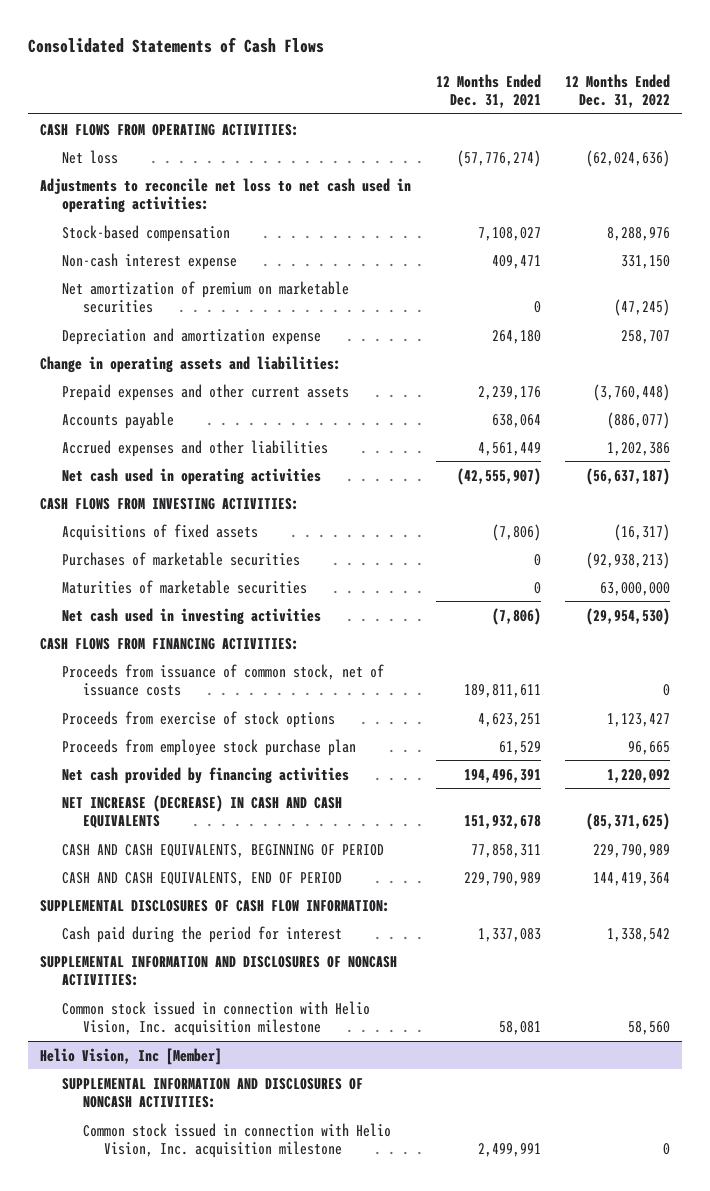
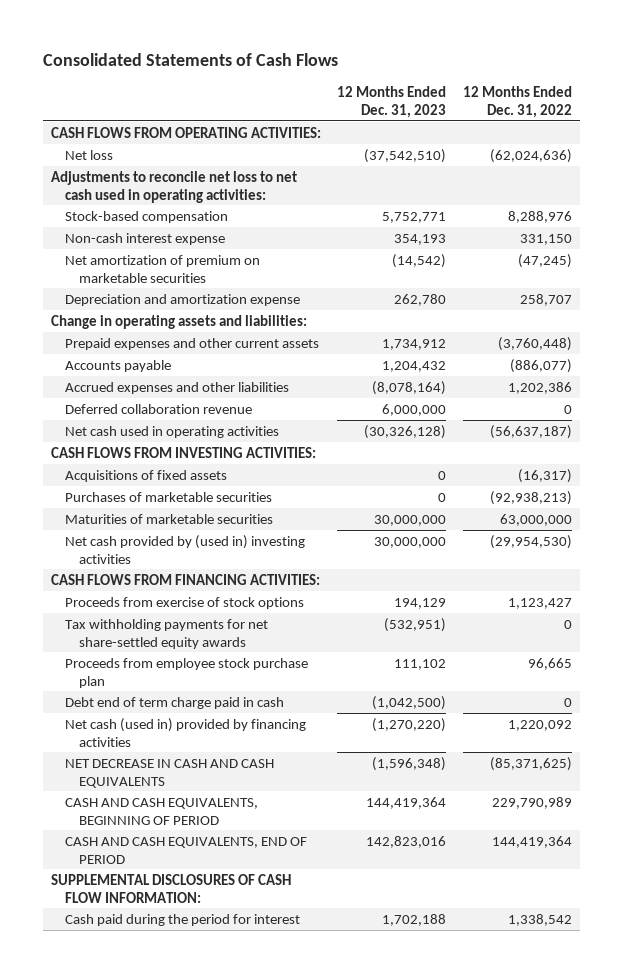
- | 12 Months Ended Dec. 31, 2021 | 12 Months Ended Dec. 31, 2022
+ | 12 Months Ended Dec. 31, 2023 | 12 Months Ended Dec. 31, 2022
+ Deferred collaboration revenue | 6,000,000 | 0
- Net cash used in investing activities | (7,806) | (29,954,530)
+ Net cash provided by (used in) investing activities | 30,000,000 | (29,954,530)
- Proceeds from issuance of common stock, net of issuance costs | 189,811,611 | 0
+ Tax withholding payments for net share-settled equity awards | (532,951) | 0
- Net cash provided by financing activities | 194,496,391 | 1,220,092
- NET INCREASE (DECREASE) IN CASH AND CASH EQUIVALENTS | 151,932,678 | (85,371,625)
+ Debt end of term charge paid in cash | (1,042,500) | 0
+ Net cash (used in) provided by financing activities | (1,270,220) | 1,220,092
+ NET DECREASE IN CASH AND CASH EQUIVALENTS | (1,596,348) | (85,371,625)
- SUPPLEMENTAL INFORMATION AND DISCLOSURES OF NONCASH ACTIVITIES:
- Common stock issued in connection with Helio Vision, Inc. acquisition milestone | 58,081 | 58,560
- Helio Vision, Inc [Member]
- SUPPLEMENTAL INFORMATION AND DISCLOSURES OF NONCASH ACTIVITIES:
- Common stock issued in connection with Helio Vision, Inc. acquisition milestone | 2,499,991 | 0

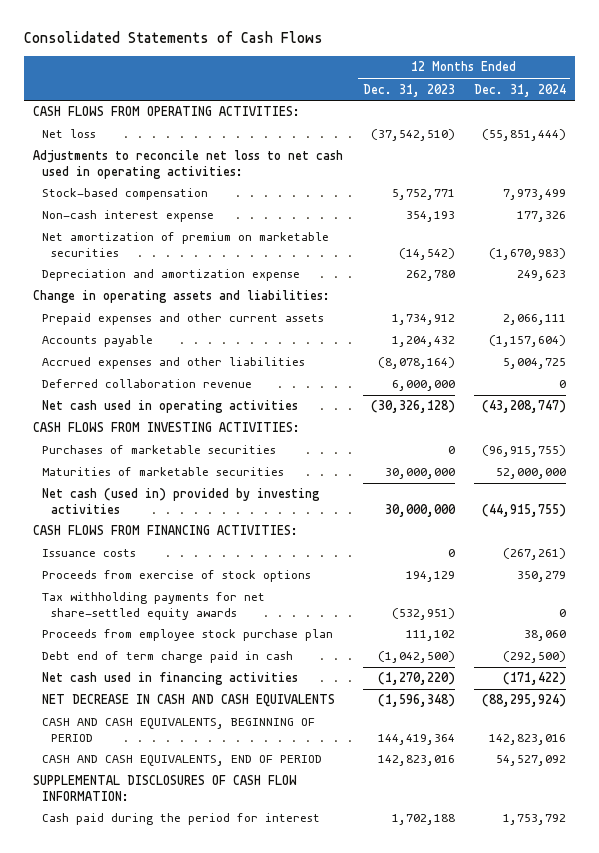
- | 12 Months Ended Dec. 31, 2023 | 12 Months Ended Dec. 31, 2022
+ | 12 Months Ended Dec. 31, 2023 | 12 Months Ended Dec. 31, 2024
- Acquisitions of fixed assets | 0 | (16,317)
- Net cash provided by (used in) investing activities | 30,000,000 | (29,954,530)
+ Net cash (used in) provided by investing activities | 30,000,000 | (44,915,755)
+ Issuance costs | 0 | (267,261)
- Net cash (used in) provided by financing activities | (1,270,220) | 1,220,092
+ Net cash used in financing activities | (1,270,220) | (171,422)

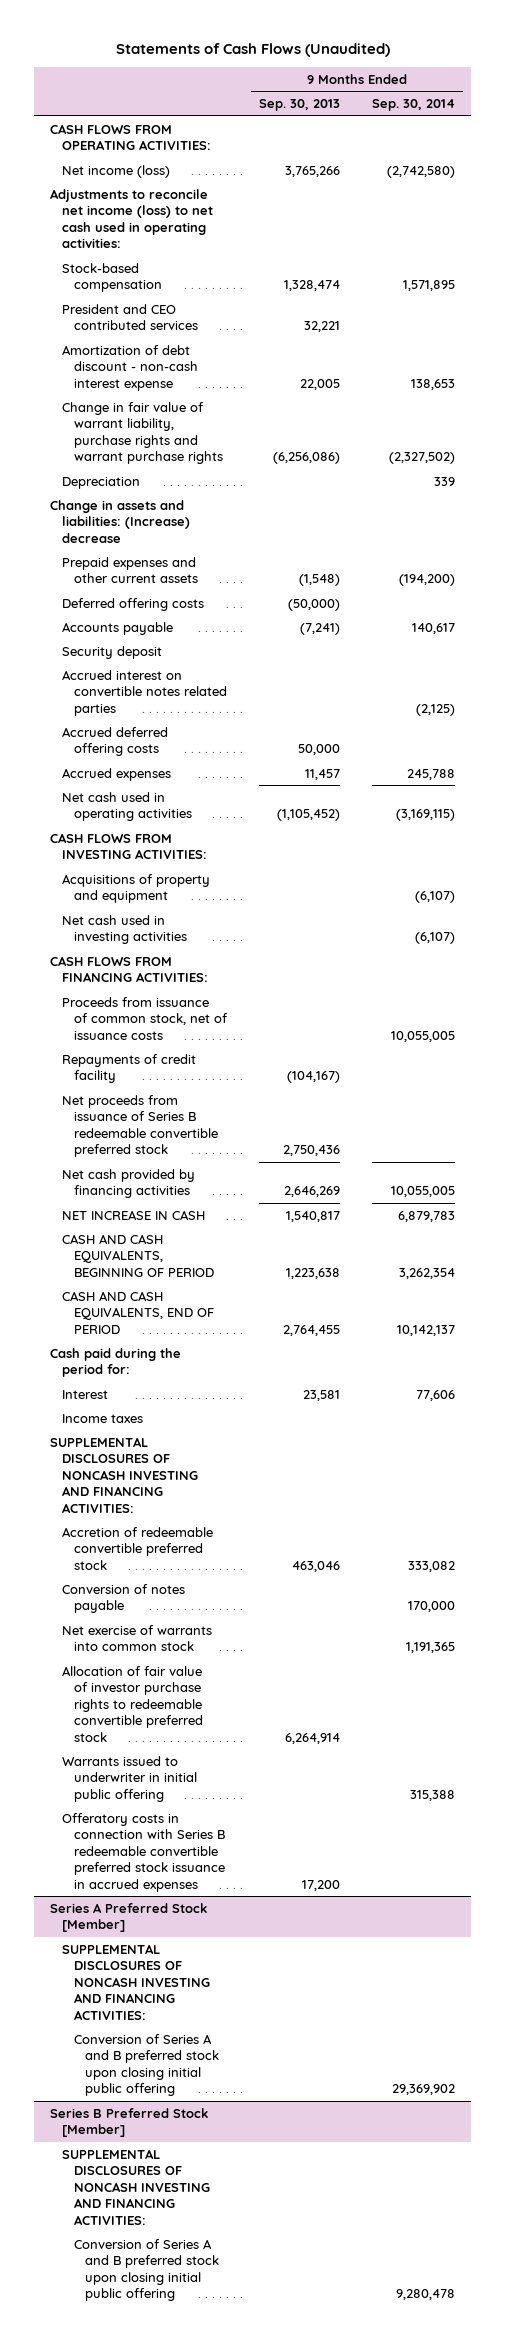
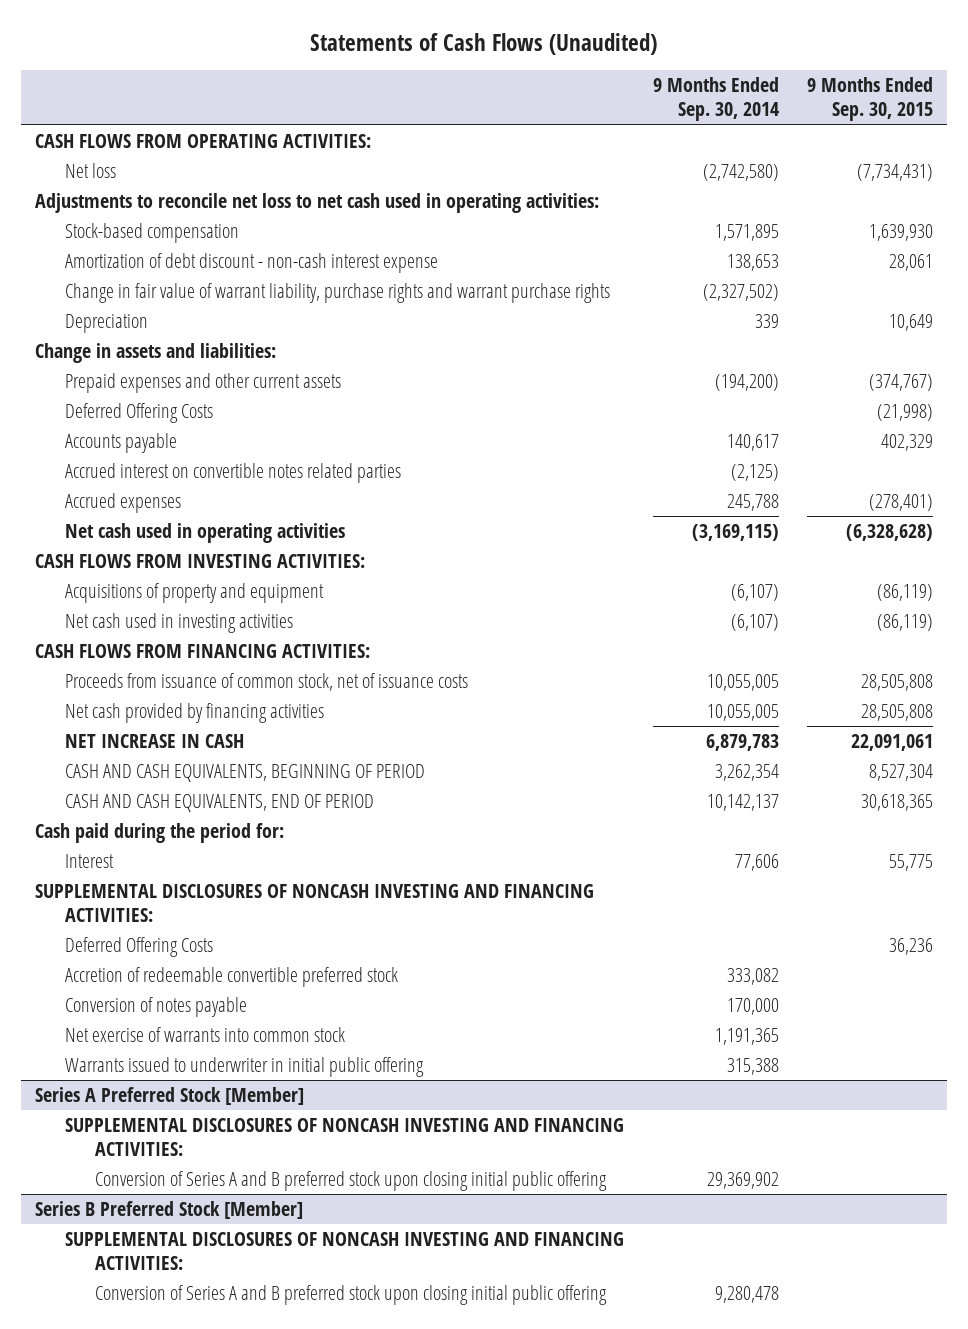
- | 9 Months Ended Sep. 30, 2013 | 9 Months Ended Sep. 30, 2014
+ | 9 Months Ended Sep. 30, 2014 | 9 Months Ended Sep. 30, 2015
- Net income (loss) | 3,765,266 | (2,742,580)
- Adjustments to reconcile net income (loss) to net cash used in operating activities:
+ Net loss | (2,742,580) | (7,734,431)
+ Adjustments to reconcile net loss to net cash used in operating activities:
- President and CEO contributed services | 32,221 |
- Change in assets and liabilities: (Increase) decrease
+ Change in assets and liabilities:
- Deferred offering costs | (50,000) |
+ Deferred Offering Costs | | (21,998)
- Security deposit
- Accrued deferred offering costs | 50,000 |
- Repayments of credit facility | (104,167) |
- Net proceeds from issuance of Series B redeemable convertible preferred stock | 2,750,436 |
- Income taxes
+ Deferred Offering Costs | | 36,236
- Allocation of fair value of investor purchase rights to redeemable convertible preferred stock | 6,264,914 |
- Offeratory costs in connection with Series B redeemable convertible preferred stock issuance in accrued expenses | 17,200 |

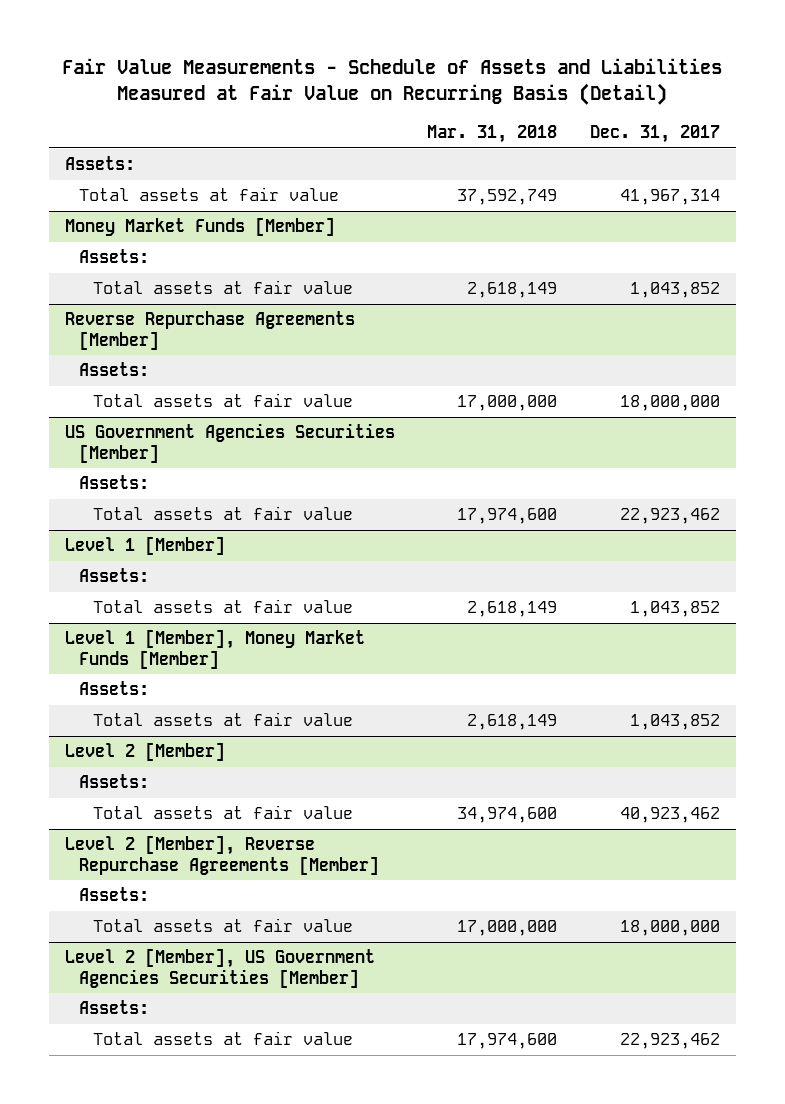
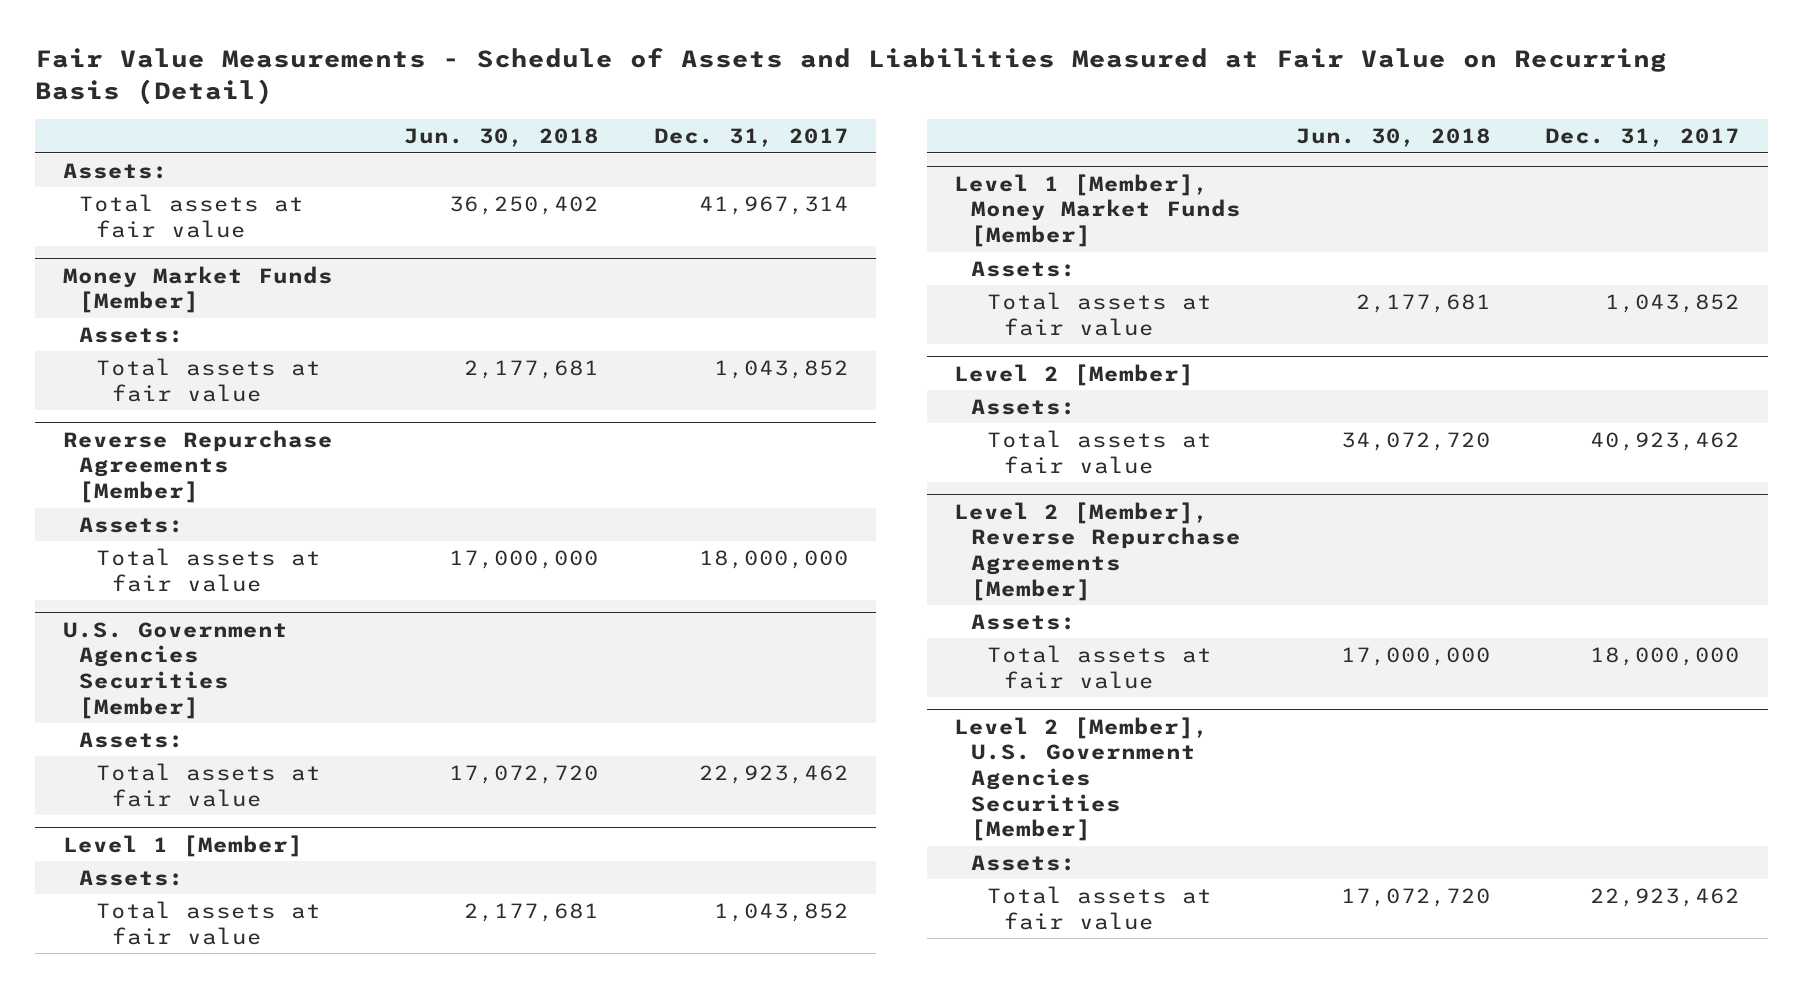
- | Mar. 31, 2018 | Dec. 31, 2017
+ | Jun. 30, 2018 | Dec. 31, 2017
- US Government Agencies Securities [Member]
+ U.S. Government Agencies Securities [Member]
- Level 2 [Member], US Government Agencies Securities [Member]
+ Level 2 [Member], U.S. Government Agencies Securities [Member]

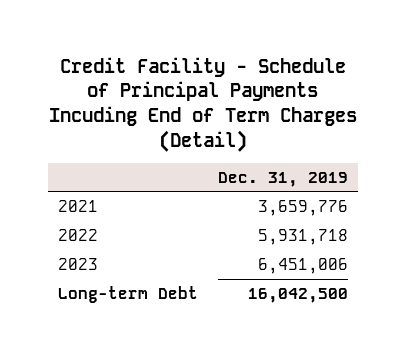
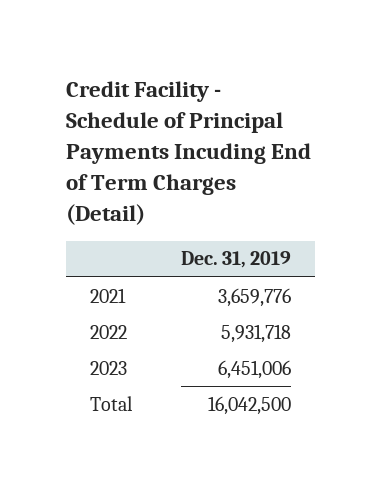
- Long-term Debt | 16,042,500
+ Total | 16,042,500

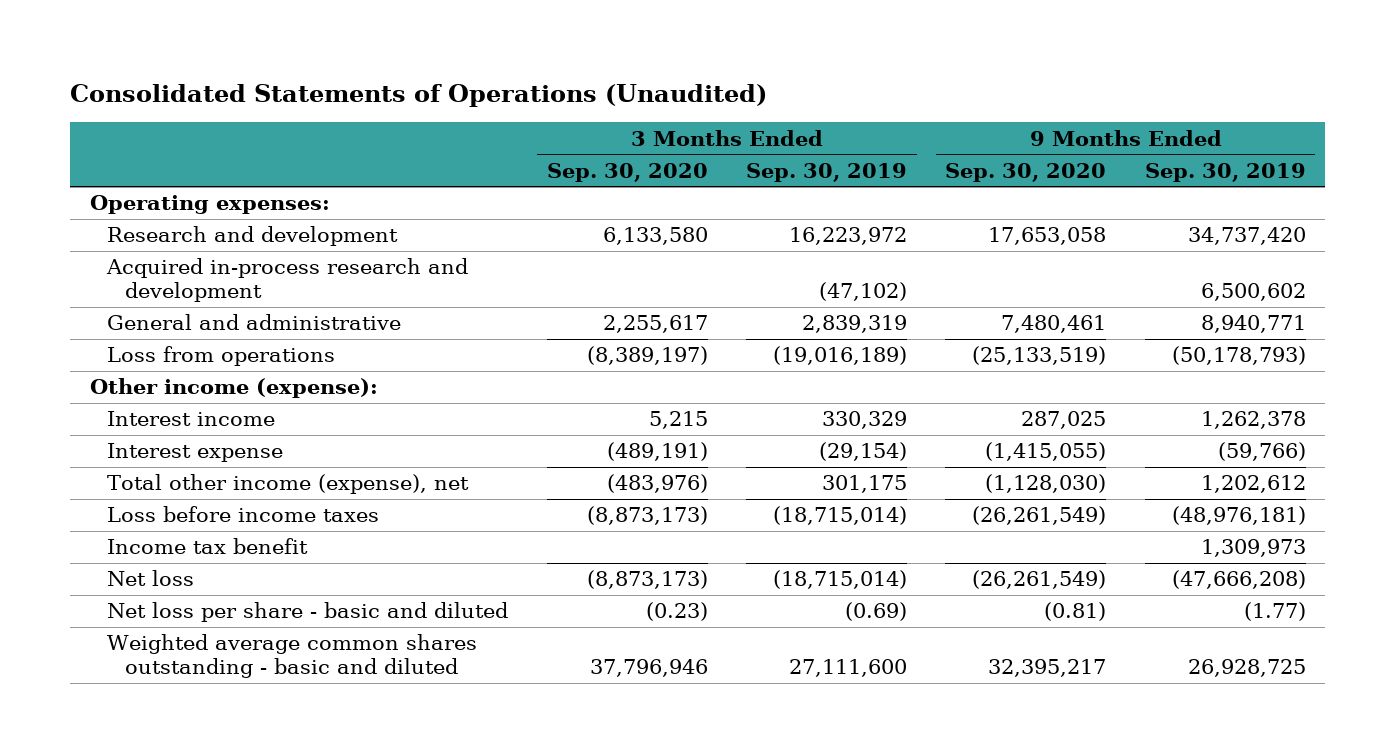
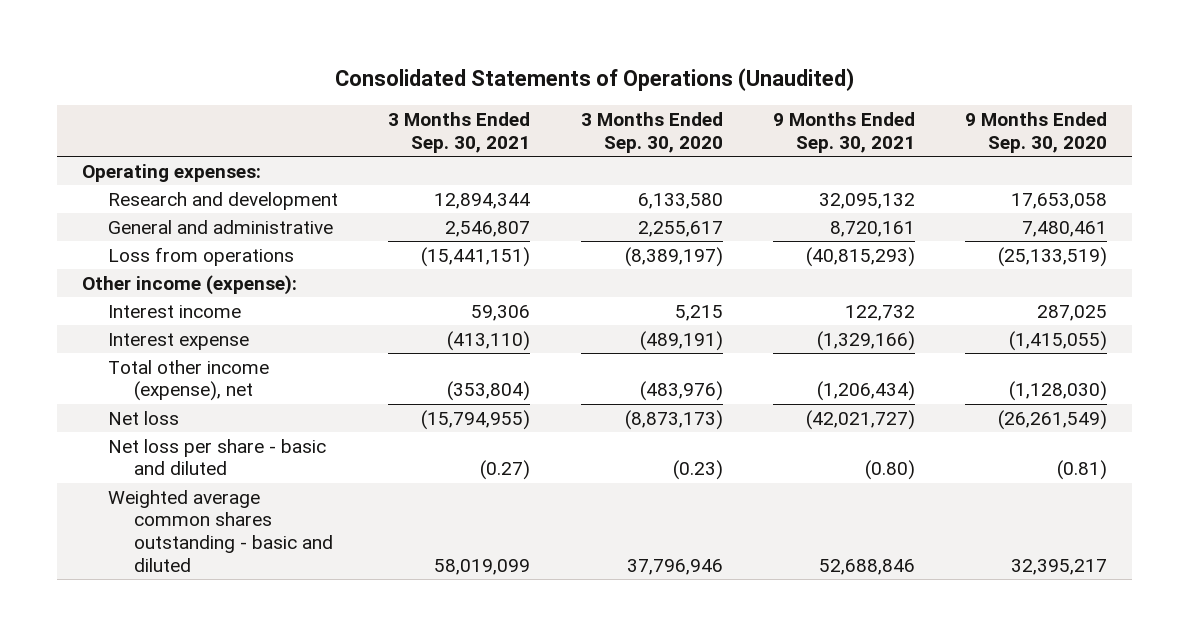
- | 3 Months Ended Sep. 30, 2020 | 3 Months Ended Sep. 30, 2019 | 9 Months Ended Sep. 30, 2020 | 9 Months Ended Sep. 30, 2019
+ | 3 Months Ended Sep. 30, 2021 | 3 Months Ended Sep. 30, 2020 | 9 Months Ended Sep. 30, 2021 | 9 Months Ended Sep. 30, 2020
- Acquired in-process research and development | | (47,102) | | 6,500,602
- Loss before income taxes | (8,873,173) | (18,715,014) | (26,261,549) | (48,976,181)
- Income tax benefit | | | | 1,309,973

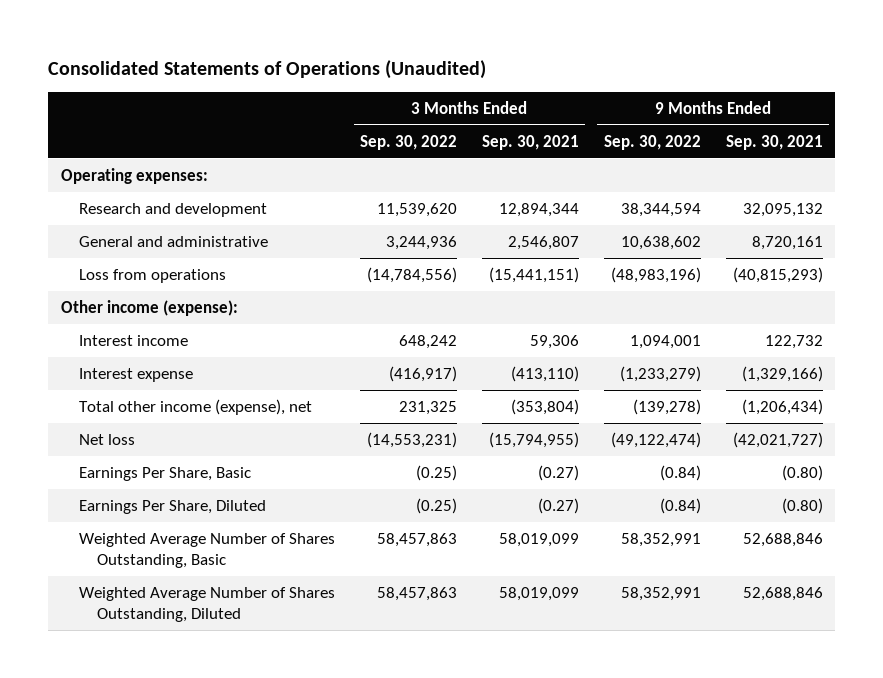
- | 3 Months Ended Sep. 30, 2021 | 3 Months Ended Sep. 30, 2020 | 9 Months Ended Sep. 30, 2021 | 9 Months Ended Sep. 30, 2020
+ | 3 Months Ended Sep. 30, 2022 | 3 Months Ended Sep. 30, 2021 | 9 Months Ended Sep. 30, 2022 | 9 Months Ended Sep. 30, 2021
- Net loss per share - basic and diluted | (0.27) | (0.23) | (0.80) | (0.81)
- Weighted average common shares outstanding - basic and diluted | 58,019,099 | 37,796,946 | 52,688,846 | 32,395,217
+ Earnings Per Share, Basic | (0.25) | (0.27) | (0.84) | (0.80)
+ Earnings Per Share, Diluted | (0.25) | (0.27) | (0.84) | (0.80)
+ Weighted Average Number of Shares Outstanding, Basic | 58,457,863 | 58,019,099 | 58,352,991 | 52,688,846
+ Weighted Average Number of Shares Outstanding, Diluted | 58,457,863 | 58,019,099 | 58,352,991 | 52,688,846

